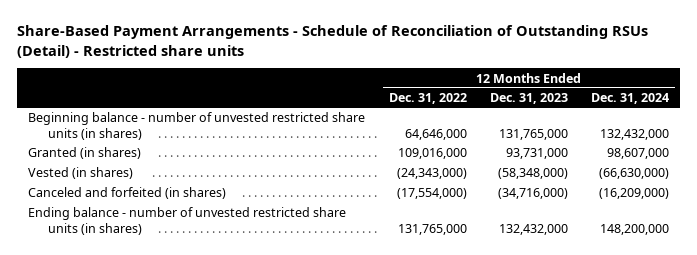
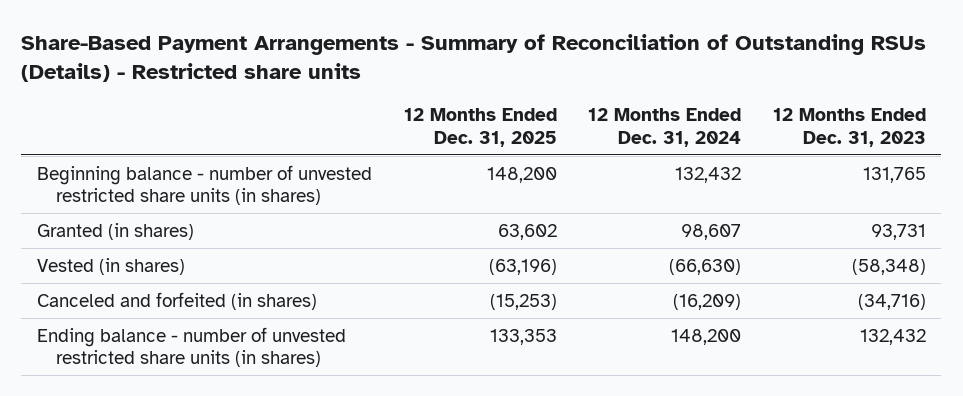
- Share-Based Payment Arrangements - Schedule of Reconciliation of Outstanding RSUs (Detail) - Restricted share units
+ Share-Based Payment Arrangements - Summary of Reconciliation of Outstanding RSUs (Details) - Restricted share units
- | 12 Months Ended Dec. 31, 2022 | 12 Months Ended Dec. 31, 2023 | 12 Months Ended Dec. 31, 2024
+ | 12 Months Ended Dec. 31, 2025 | 12 Months Ended Dec. 31, 2024 | 12 Months Ended Dec. 31, 2023
- Beginning balance - number of unvested restricted share units (in shares) | 64,646,000 | 131,765,000 | 132,432,000
- Granted (in shares) | 109,016,000 | 93,731,000 | 98,607,000
- Vested (in shares) | (24,343,000) | (58,348,000) | (66,630,000)
- Canceled and forfeited (in shares) | (17,554,000) | (34,716,000) | (16,209,000)
- Ending balance - number of unvested restricted share units (in shares) | 131,765,000 | 132,432,000 | 148,200,000
+ Beginning balance - number of unvested restricted share units (in shares) | 148,200 | 132,432 | 131,765
+ Granted (in shares) | 63,602 | 98,607 | 93,731
+ Vested (in shares) | (63,196) | (66,630) | (58,348)
+ Canceled and forfeited (in shares) | (15,253) | (16,209) | (34,716)
+ Ending balance - number of unvested restricted share units (in shares) | 133,353 | 148,200 | 132,432

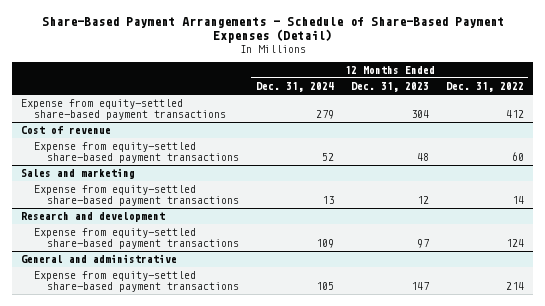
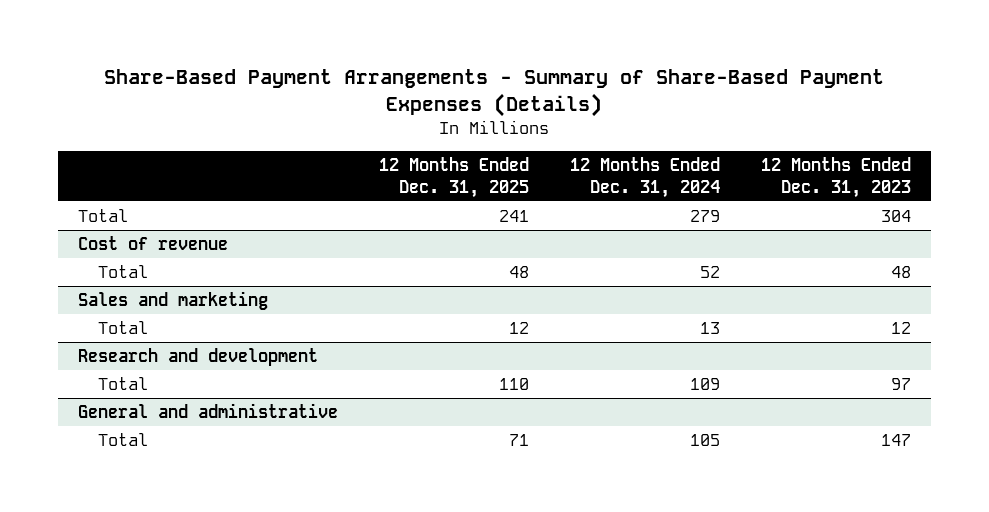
- Share-Based Payment Arrangements - Schedule of Share-Based Payment Expenses (Detail)
+ Share-Based Payment Arrangements - Summary of Share-Based Payment Expenses (Details)
- | 12 Months Ended Dec. 31, 2024 | 12 Months Ended Dec. 31, 2023 | 12 Months Ended Dec. 31, 2022
+ | 12 Months Ended Dec. 31, 2025 | 12 Months Ended Dec. 31, 2024 | 12 Months Ended Dec. 31, 2023
- Expense from equity-settled share-based payment transactions | 279 | 304 | 412
+ Total | 241 | 279 | 304
@ Cost of revenue
- Expense from equity-settled share-based payment transactions | 52 | 48 | 60
+ Total | 48 | 52 | 48
@ Sales and marketing
- Expense from equity-settled share-based payment transactions | 13 | 12 | 14
+ Total | 12 | 13 | 12
@ Research and development
- Expense from equity-settled share-based payment transactions | 109 | 97 | 124
+ Total | 110 | 109 | 97
@ General and administrative
- Expense from equity-settled share-based payment transactions | 105 | 147 | 214
+ Total | 71 | 105 | 147

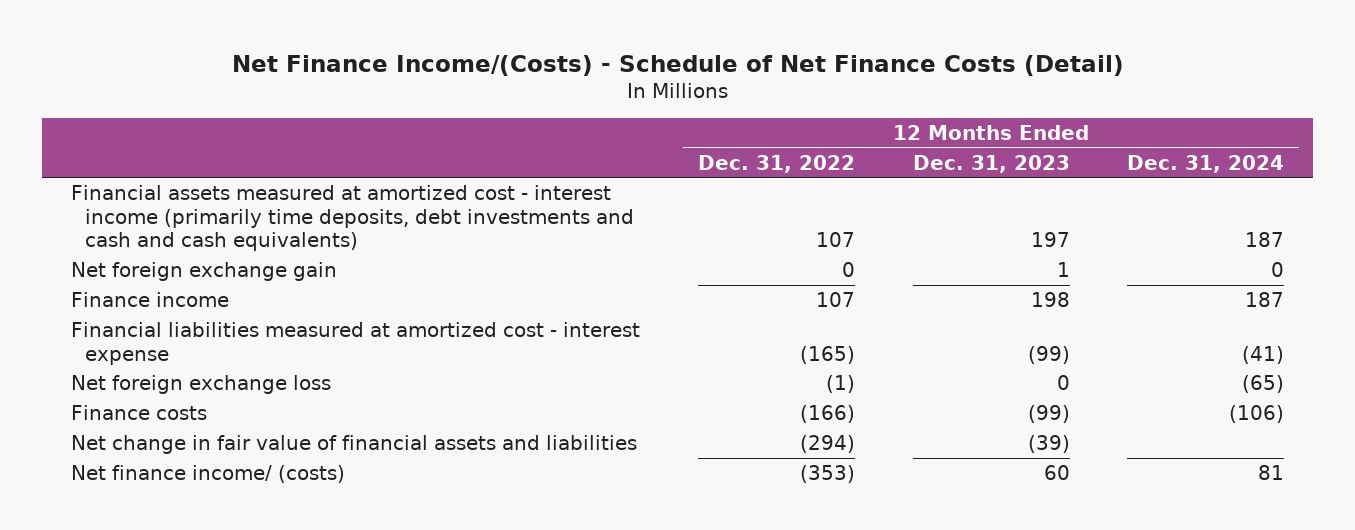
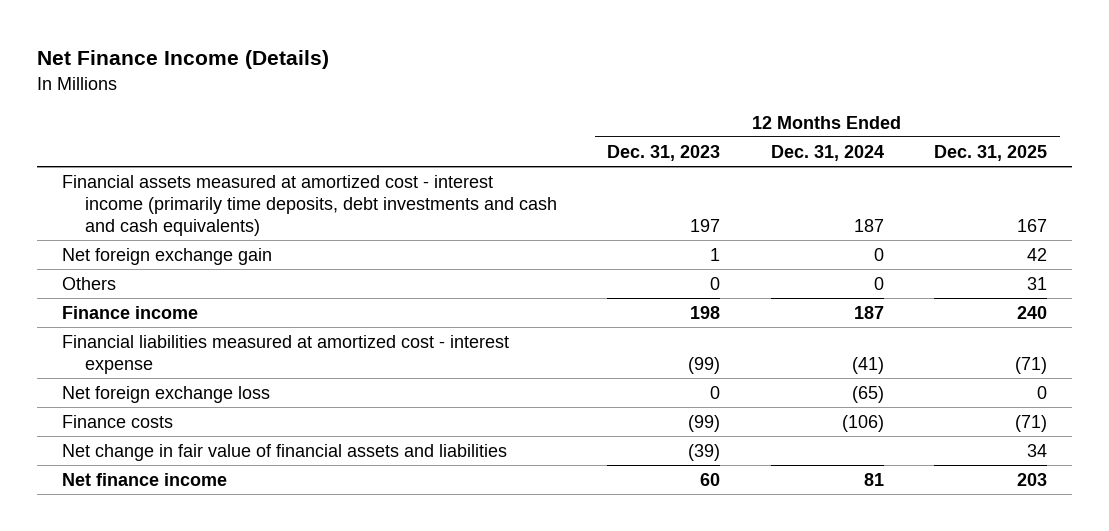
- Net Finance Income/(Costs) - Schedule of Net Finance Costs (Detail)
+ Net Finance Income (Details)
- | 12 Months Ended Dec. 31, 2022 | 12 Months Ended Dec. 31, 2023 | 12 Months Ended Dec. 31, 2024
+ | 12 Months Ended Dec. 31, 2023 | 12 Months Ended Dec. 31, 2024 | 12 Months Ended Dec. 31, 2025
+ Others | 0 | 0 | 31
- Net finance income/ (costs) | (353) | 60 | 81
+ Net finance income | 60 | 81 | 203

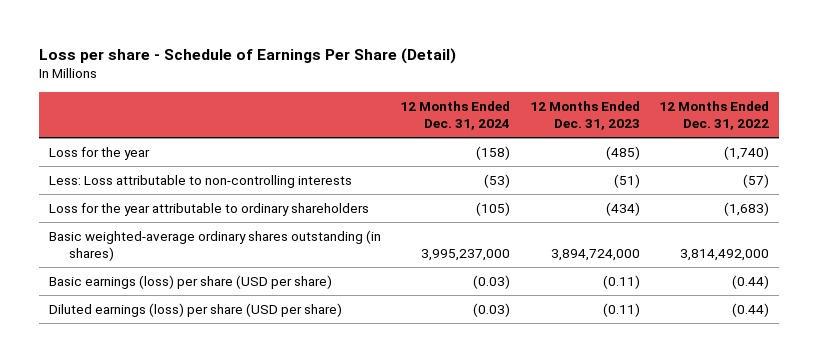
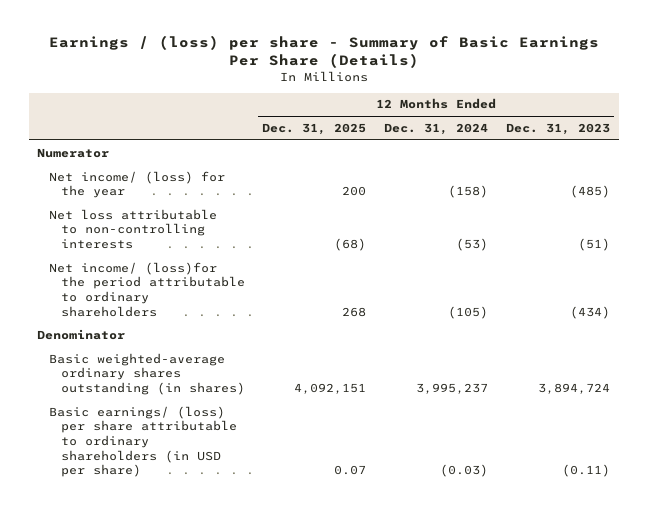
- Loss per share - Schedule of Earnings Per Share (Detail)
+ Earnings / (loss) per share - Summary of Basic Earnings Per Share (Details)
- | 12 Months Ended Dec. 31, 2024 | 12 Months Ended Dec. 31, 2023 | 12 Months Ended Dec. 31, 2022
+ | 12 Months Ended Dec. 31, 2025 | 12 Months Ended Dec. 31, 2024 | 12 Months Ended Dec. 31, 2023
- Loss for the year | (158) | (485) | (1,740)
- Less: Loss attributable to non-controlling interests | (53) | (51) | (57)
- Loss for the year attributable to ordinary shareholders | (105) | (434) | (1,683)
- Basic weighted-average ordinary shares outstanding (in shares) | 3,995,237,000 | 3,894,724,000 | 3,814,492,000
- Basic earnings (loss) per share (USD per share) | (0.03) | (0.11) | (0.44)
- Diluted earnings (loss) per share (USD per share) | (0.03) | (0.11) | (0.44)
+ Numerator
+ Net income/ (loss) for the year | 200 | (158) | (485)
+ Net loss attributable to non-controlling interests | (68) | (53) | (51)
+ Net income/ (loss)for the period attributable to ordinary shareholders | 268 | (105) | (434)
+ Denominator
+ Basic weighted-average ordinary shares outstanding (in shares) | 4,092,151 | 3,995,237 | 3,894,724
+ Basic earnings/ (loss) per share attributable to ordinary shareholders (in USD per share) | 0.07 | (0.03) | (0.11)

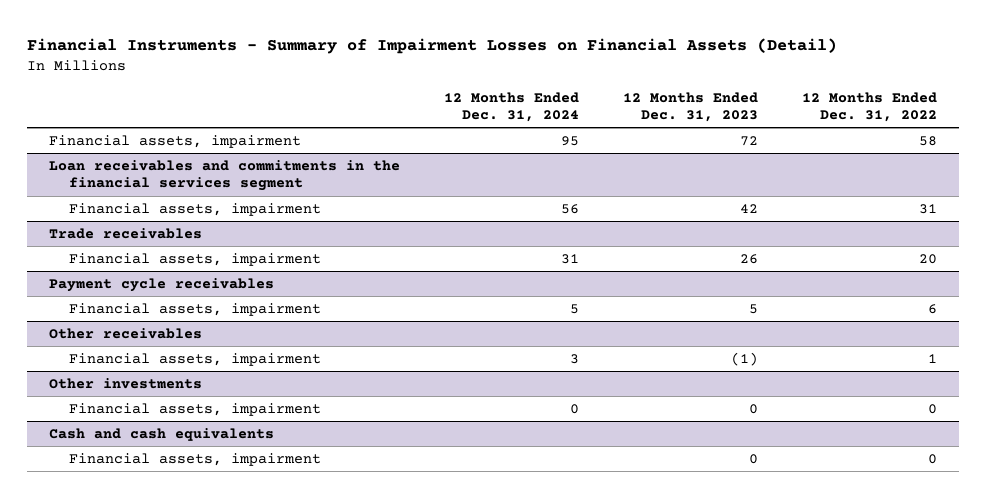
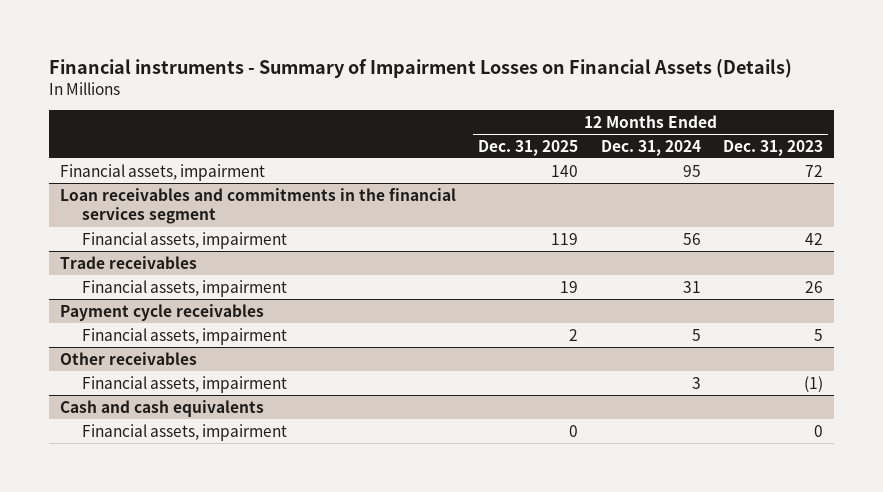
- Financial Instruments - Summary of Impairment Losses on Financial Assets (Detail)
+ Financial instruments - Summary of Impairment Losses on Financial Assets (Details)
- | 12 Months Ended Dec. 31, 2024 | 12 Months Ended Dec. 31, 2023 | 12 Months Ended Dec. 31, 2022
+ | 12 Months Ended Dec. 31, 2025 | 12 Months Ended Dec. 31, 2024 | 12 Months Ended Dec. 31, 2023
- Other investments
- Financial assets, impairment | 0 | 0 | 0

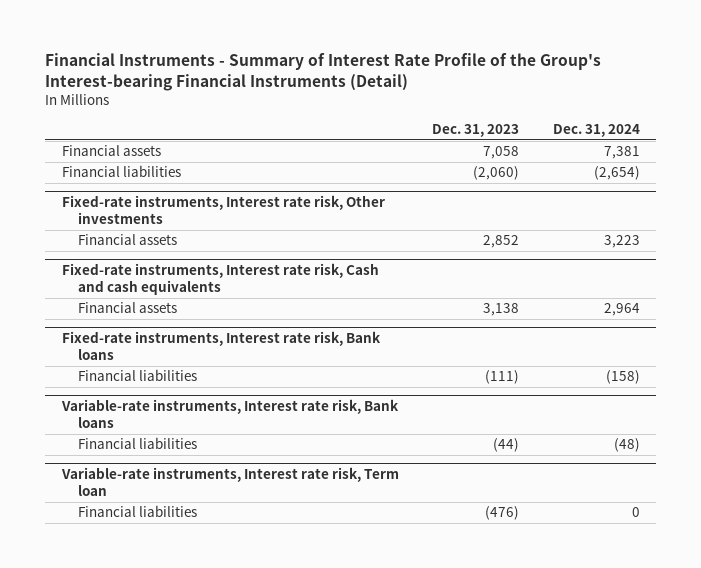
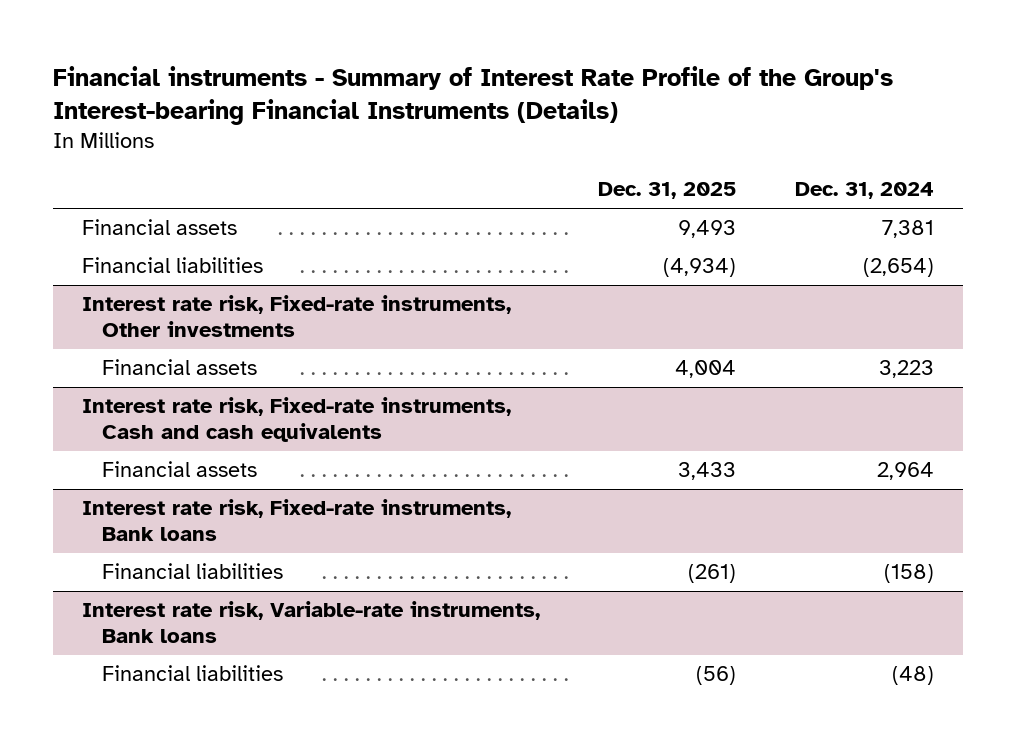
- Financial Instruments - Summary of Interest Rate Profile of the Group's Interest-bearing Financial Instruments (Detail)
+ Financial instruments - Summary of Interest Rate Profile of the Group's Interest-bearing Financial Instruments (Details)
- | Dec. 31, 2023 | Dec. 31, 2024
+ | Dec. 31, 2025 | Dec. 31, 2024
- Fixed-rate instruments, Interest rate risk, Other investments
+ Interest rate risk, Fixed-rate instruments, Other investments
- Fixed-rate instruments, Interest rate risk, Cash and cash equivalents
+ Interest rate risk, Fixed-rate instruments, Cash and cash equivalents
- Fixed-rate instruments, Interest rate risk, Bank loans
+ Interest rate risk, Fixed-rate instruments, Bank loans
- Variable-rate instruments, Interest rate risk, Bank loans
+ Interest rate risk, Variable-rate instruments, Bank loans
- Variable-rate instruments, Interest rate risk, Term loan
- Financial liabilities | (476) | 0

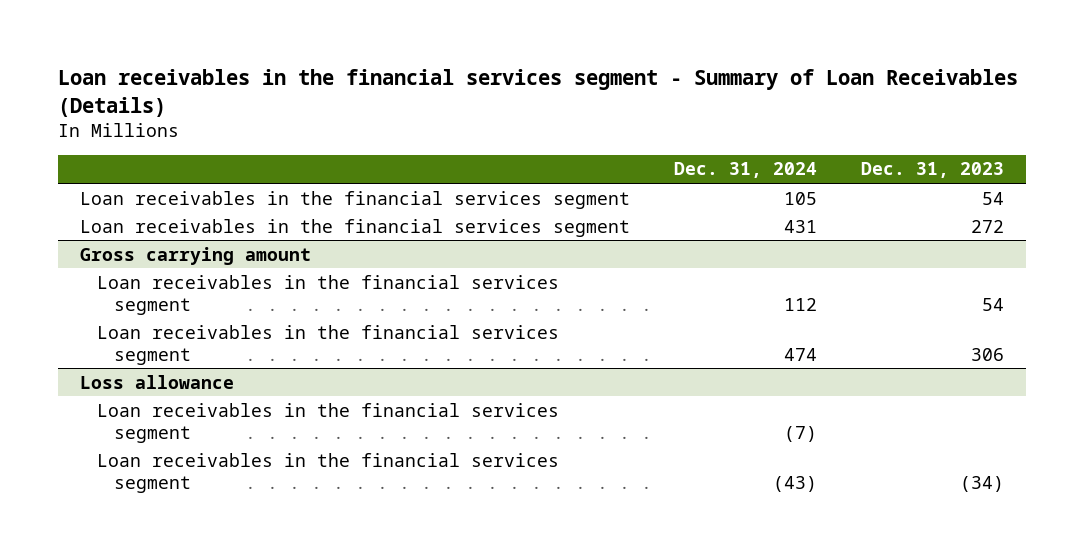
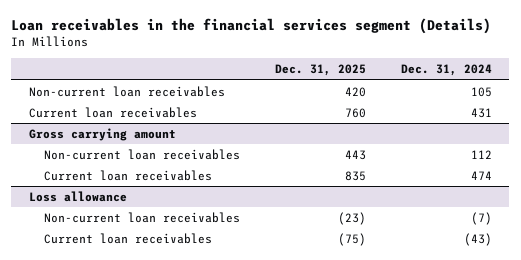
- Loan receivables in the financial services segment - Summary of Loan Receivables (Details)
+ Loan receivables in the financial services segment (Details)
- | Dec. 31, 2024 | Dec. 31, 2023
+ | Dec. 31, 2025 | Dec. 31, 2024
- Loan receivables in the financial services segment | 105 | 54
- Loan receivables in the financial services segment | 431 | 272
+ Non-current loan receivables | 420 | 105
+ Current loan receivables | 760 | 431
@ Gross carrying amount
- Loan receivables in the financial services segment | 112 | 54
- Loan receivables in the financial services segment | 474 | 306
+ Non-current loan receivables | 443 | 112
+ Current loan receivables | 835 | 474
@ Loss allowance
- Loan receivables in the financial services segment | (7) |
- Loan receivables in the financial services segment | (43) | (34)
+ Non-current loan receivables | (23) | (7)
+ Current loan receivables | (75) | (43)

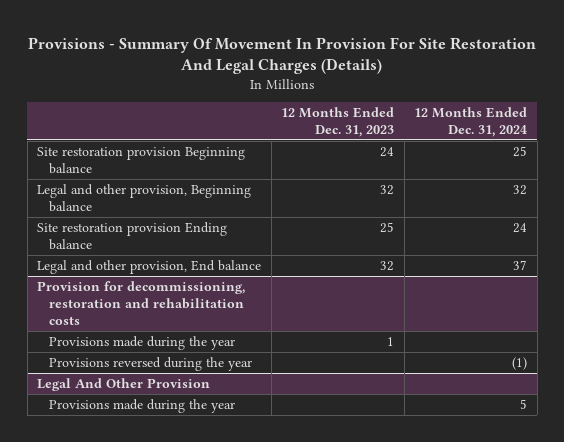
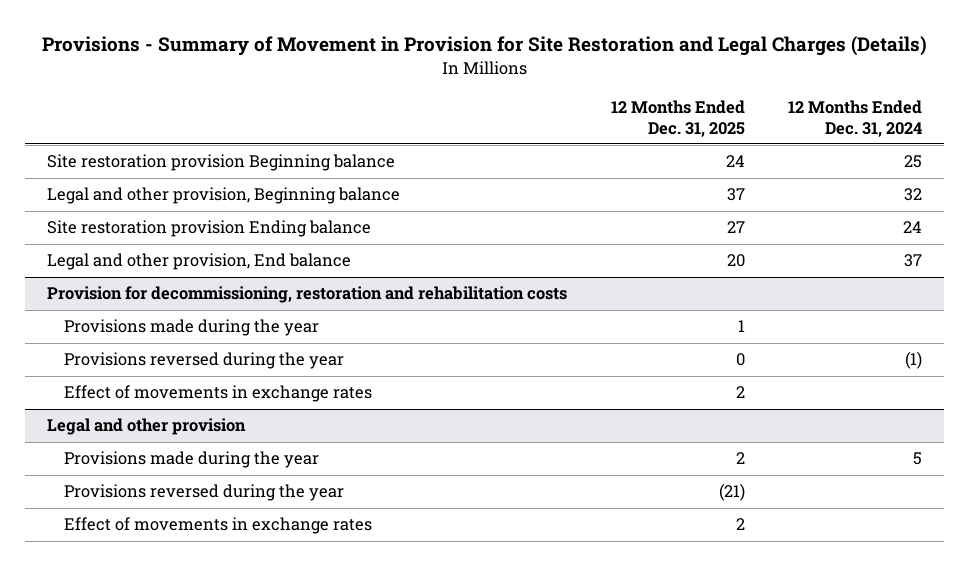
- Provisions - Summary Of Movement In Provision For Site Restoration And Legal Charges (Details)
+ Provisions - Summary of Movement in Provision for Site Restoration and Legal Charges (Details)
- | 12 Months Ended Dec. 31, 2023 | 12 Months Ended Dec. 31, 2024
+ | 12 Months Ended Dec. 31, 2025 | 12 Months Ended Dec. 31, 2024
- Legal And Other Provision
@ Provision for decommissioning, restoration and rehabilitation costs
+ Effect of movements in exchange rates | 2 |
+ Legal and other provision
+ Provisions reversed during the year | (21) |
+ Effect of movements in exchange rates | 2 |

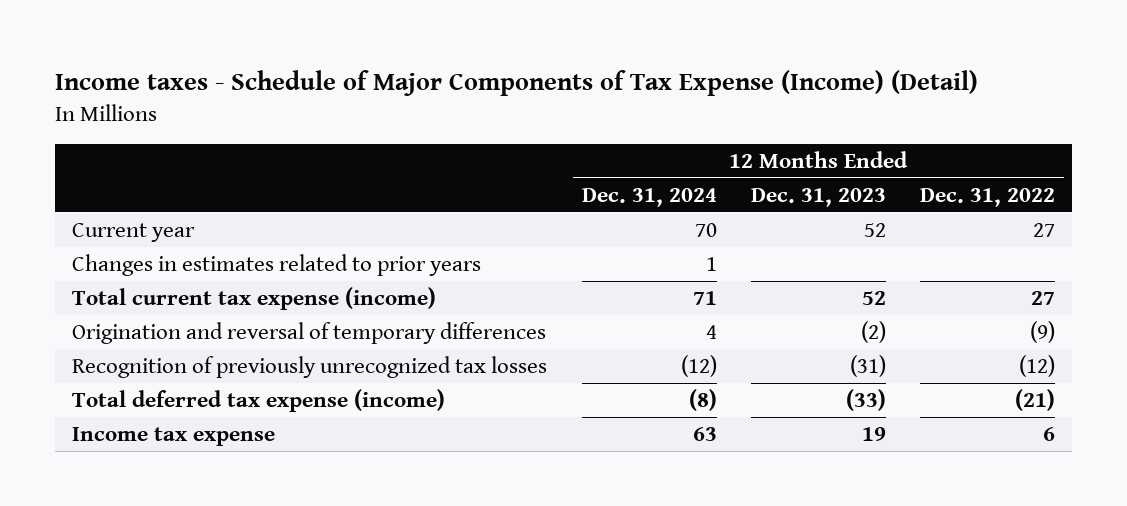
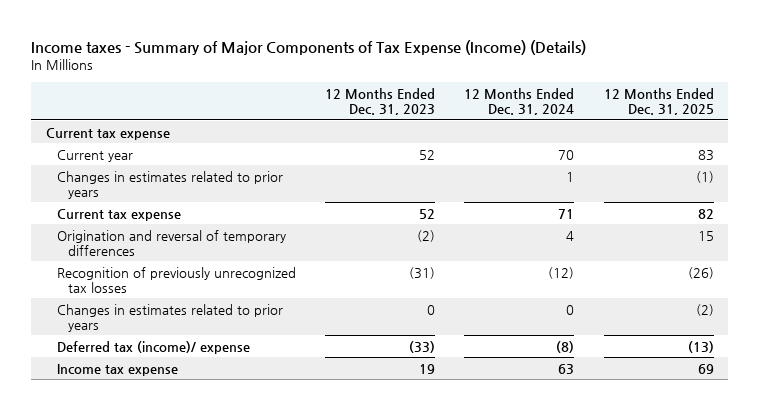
- Income taxes - Schedule of Major Components of Tax Expense (Income) (Detail)
+ Income taxes - Summary of Major Components of Tax Expense (Income) (Details)
- | 12 Months Ended Dec. 31, 2024 | 12 Months Ended Dec. 31, 2023 | 12 Months Ended Dec. 31, 2022
+ | 12 Months Ended Dec. 31, 2023 | 12 Months Ended Dec. 31, 2024 | 12 Months Ended Dec. 31, 2025
+ Current tax expense
- Total current tax expense (income) | 71 | 52 | 27
+ Current tax expense | 52 | 71 | 82
- Total deferred tax expense (income) | (8) | (33) | (21)
+ Changes in estimates related to prior years | 0 | 0 | (2)
+ Deferred tax (income)/ expense | (33) | (8) | (13)

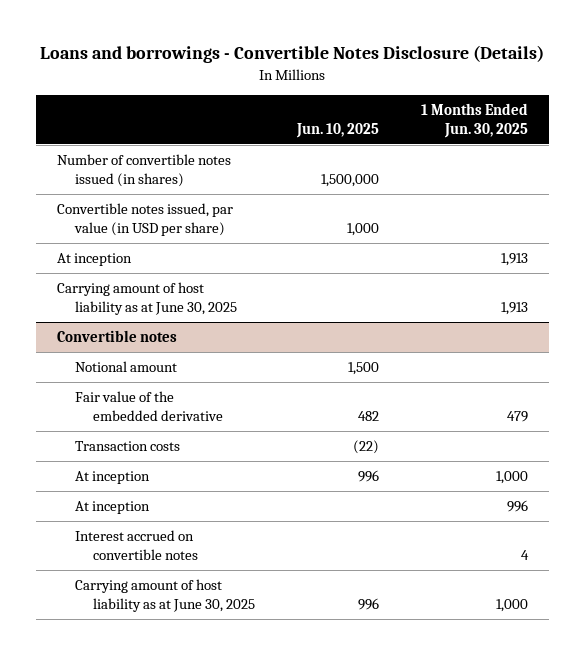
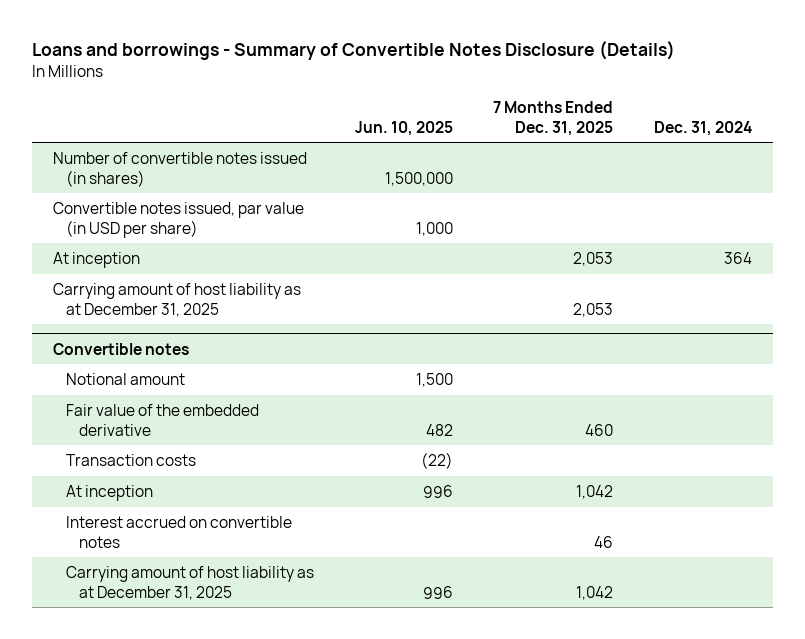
- Loans and borrowings - Convertible Notes Disclosure (Details)
+ Loans and borrowings - Summary of Convertible Notes Disclosure (Details)
- | Jun. 10, 2025 | 1 Months Ended Jun. 30, 2025
+ | Jun. 10, 2025 | 7 Months Ended Dec. 31, 2025 | Dec. 31, 2024
- Carrying amount of host liability as at June 30, 2025 | | 1,913
+ Carrying amount of host liability as at December 31, 2025 | | 2,053 |
@ Convertible notes
- At inception | | 996
- Carrying amount of host liability as at June 30, 2025 | 996 | 1,000
+ Carrying amount of host liability as at December 31, 2025 | 996 | 1,042 |

